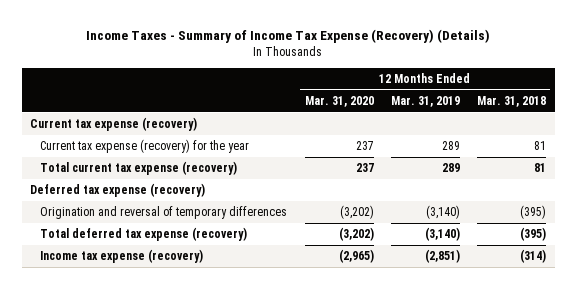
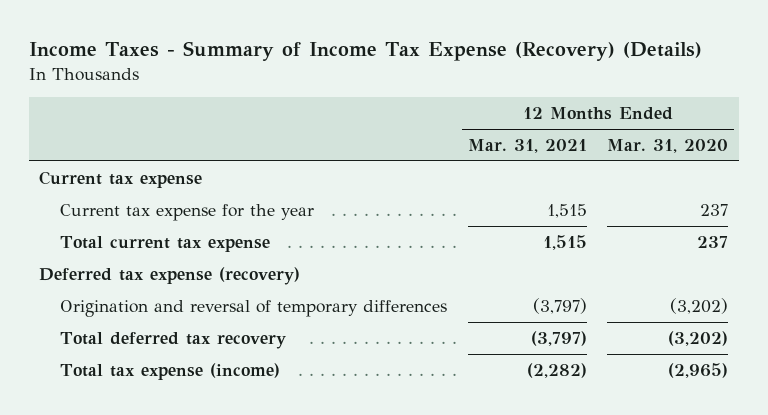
- | 12 Months Ended Mar. 31, 2020 | 12 Months Ended Mar. 31, 2019 | 12 Months Ended Mar. 31, 2018
+ | 12 Months Ended Mar. 31, 2021 | 12 Months Ended Mar. 31, 2020
- Current tax expense (recovery)
- Current tax expense (recovery) for the year | 237 | 289 | 81
- Total current tax expense (recovery) | 237 | 289 | 81
+ Current tax expense
+ Current tax expense for the year | 1,515 | 237
+ Total current tax expense | 1,515 | 237
- Total deferred tax expense (recovery) | (3,202) | (3,140) | (395)
- Income tax expense (recovery) | (2,965) | (2,851) | (314)
+ Total deferred tax recovery | (3,797) | (3,202)
+ Total tax expense (income) | (2,282) | (2,965)

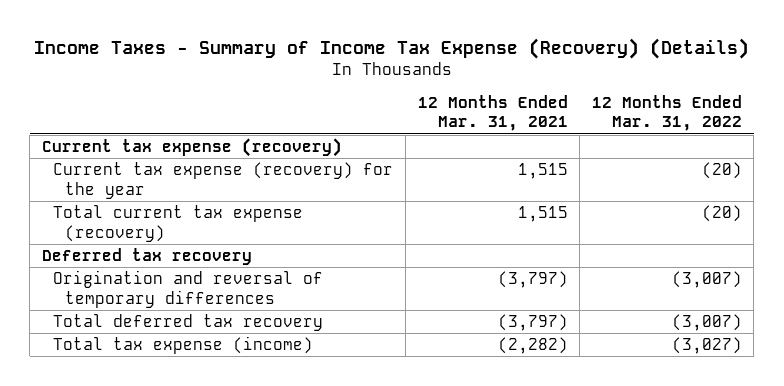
- | 12 Months Ended Mar. 31, 2021 | 12 Months Ended Mar. 31, 2020
+ | 12 Months Ended Mar. 31, 2021 | 12 Months Ended Mar. 31, 2022
- Current tax expense
- Current tax expense for the year | 1,515 | 237
- Total current tax expense | 1,515 | 237
- Deferred tax expense (recovery)
+ Current tax expense (recovery)
+ Current tax expense (recovery) for the year | 1,515 | (20)
+ Total current tax expense (recovery) | 1,515 | (20)
+ Deferred tax recovery

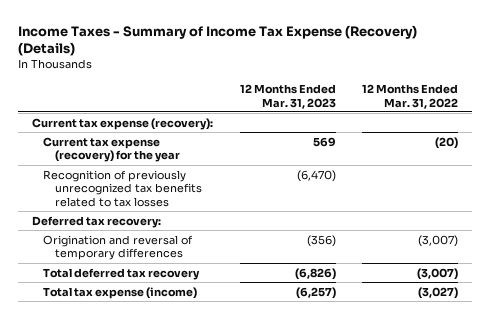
- | 12 Months Ended Mar. 31, 2021 | 12 Months Ended Mar. 31, 2022
+ | 12 Months Ended Mar. 31, 2023 | 12 Months Ended Mar. 31, 2022
- Current tax expense (recovery)
+ Current tax expense (recovery):
- Total current tax expense (recovery) | 1,515 | (20)
- Deferred tax recovery
+ Recognition of previously unrecognized tax benefits related to tax losses | (6,470) |
+ Deferred tax recovery:

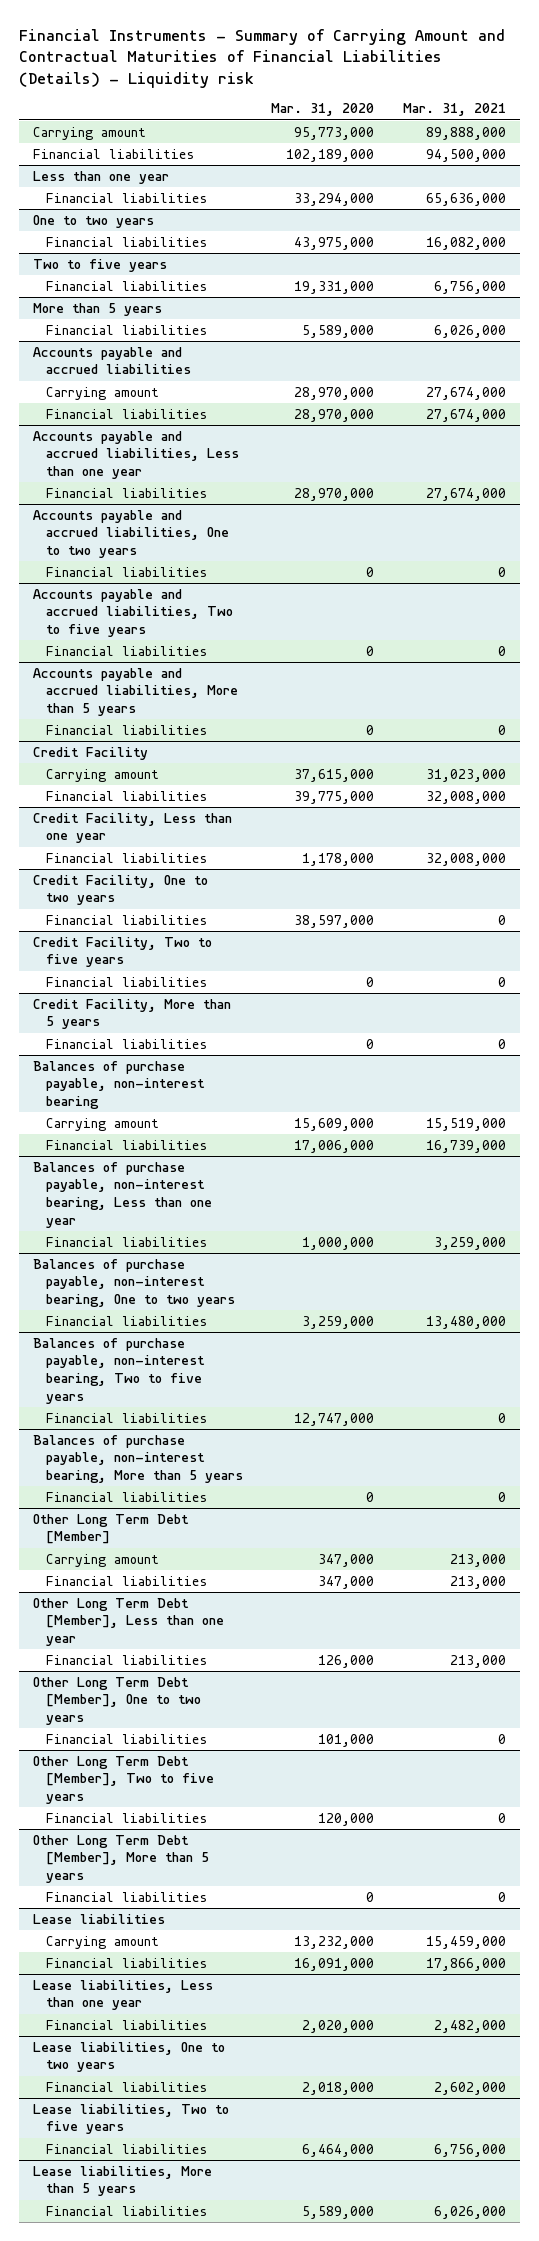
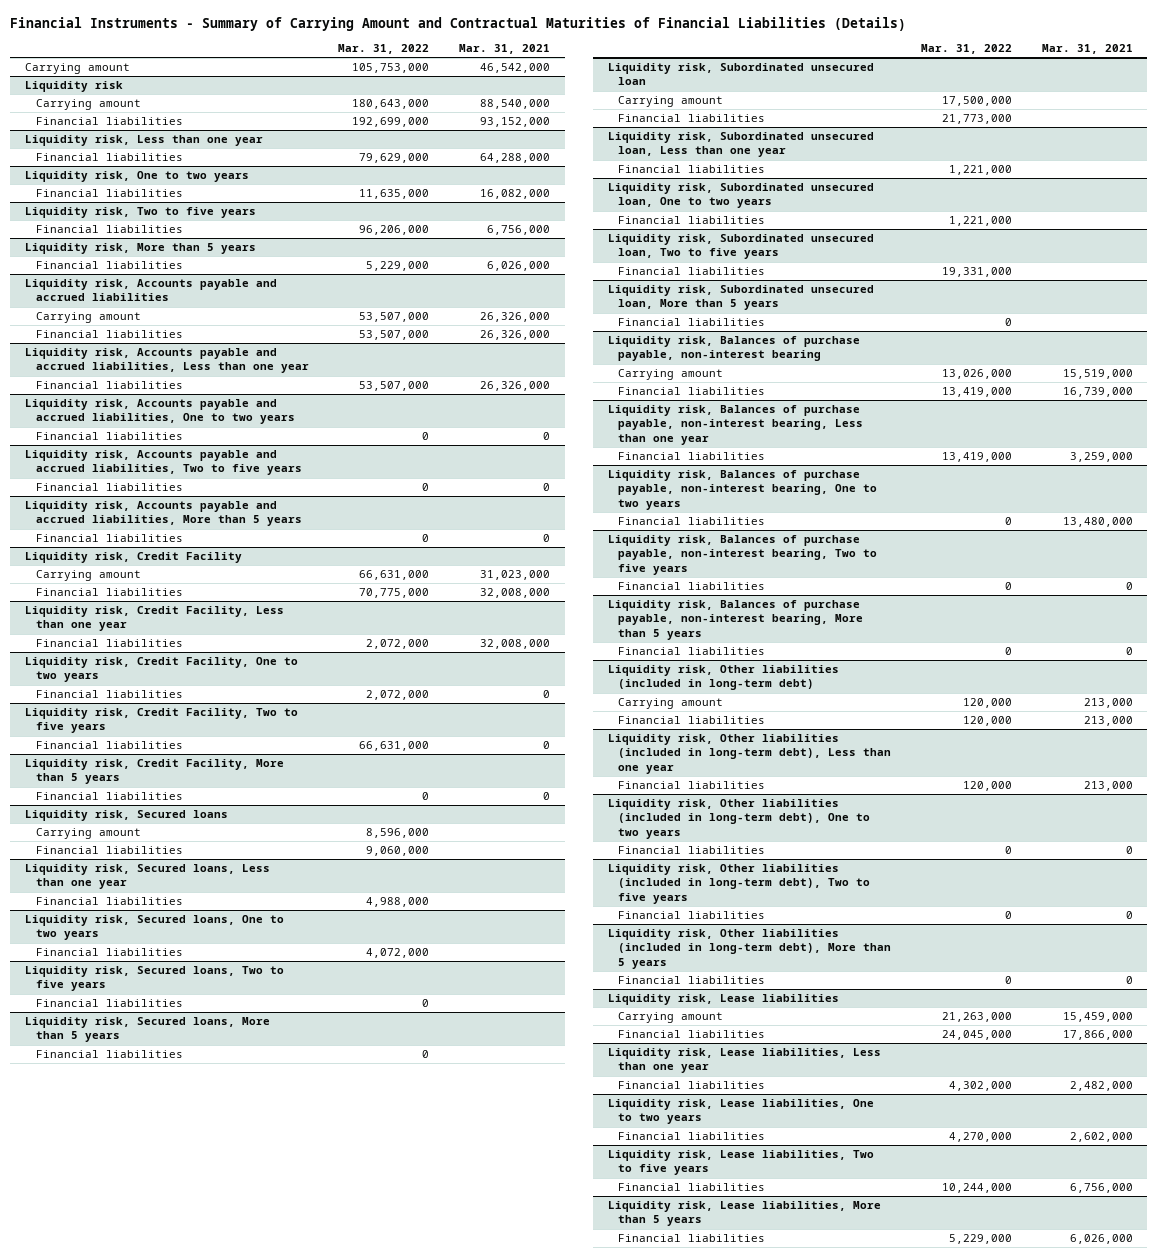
- Financial Instruments - Summary of Carrying Amount and Contractual Maturities of Financial Liabilities (Details) - Liquidity risk
+ Financial Instruments - Summary of Carrying Amount and Contractual Maturities of Financial Liabilities (Details)
- | Mar. 31, 2020 | Mar. 31, 2021
+ | Mar. 31, 2022 | Mar. 31, 2021
- Carrying amount | 95,773,000 | 89,888,000
- Financial liabilities | 102,189,000 | 94,500,000
- Less than one year
- Financial liabilities | 33,294,000 | 65,636,000
- One to two years
+ Carrying amount | 105,753,000 | 46,542,000
+ Liquidity risk
+ Carrying amount | 180,643,000 | 88,540,000
+ Financial liabilities | 192,699,000 | 93,152,000
+ Liquidity risk, Less than one year
+ Financial liabilities | 79,629,000 | 64,288,000
+ Liquidity risk, One to two years
- Two to five years
+ Liquidity risk, Two to five years
- More than 5 years
+ Liquidity risk, More than 5 years
- Accounts payable and accrued liabilities
- Carrying amount | 28,970,000 | 27,674,000
- Financial liabilities | 28,970,000 | 27,674,000
- Accounts payable and accrued liabilities, Less than one year
- Financial liabilities | 28,970,000 | 27,674,000
- Accounts payable and accrued liabilities, One to two years
+ Liquidity risk, Accounts payable and accrued liabilities
+ Carrying amount | 53,507,000 | 26,326,000
+ Financial liabilities | 53,507,000 | 26,326,000
+ Liquidity risk, Accounts payable and accrued liabilities, Less than one year
+ Financial liabilities | 53,507,000 | 26,326,000
+ Liquidity risk, Accounts payable and accrued liabilities, One to two years
- Accounts payable and accrued liabilities, Two to five years
+ Liquidity risk, Accounts payable and accrued liabilities, Two to five years
- Accounts payable and accrued liabilities, More than 5 years
+ Liquidity risk, Accounts payable and accrued liabilities, More than 5 years
- Credit Facility
+ Liquidity risk, Credit Facility
- Credit Facility, Less than one year
+ Liquidity risk, Credit Facility, Less than one year
- Credit Facility, One to two years
+ Liquidity risk, Credit Facility, One to two years
- Credit Facility, Two to five years
+ Liquidity risk, Credit Facility, Two to five years
- Credit Facility, More than 5 years
+ Liquidity risk, Credit Facility, More than 5 years
- Balances of purchase payable, non-interest bearing
+ Liquidity risk, Secured loans
+ Carrying amount | 8,596,000 |
+ Financial liabilities | 9,060,000 |
+ Liquidity risk, Secured loans, Less than one year
+ Financial liabilities | 4,988,000 |
+ Liquidity risk, Secured loans, One to two years
+ Financial liabilities | 4,072,000 |
+ Liquidity risk, Secured loans, Two to five years
+ Financial liabilities | 0 |
+ Liquidity risk, Secured loans, More than 5 years
+ Financial liabilities | 0 |
+ Liquidity risk, Subordinated unsecured loan
+ Carrying amount | 17,500,000 |
+ Financial liabilities | 21,773,000 |
+ Liquidity risk, Subordinated unsecured loan, Less than one year
+ Financial liabilities | 1,221,000 |
+ Liquidity risk, Subordinated unsecured loan, One to two years
+ Financial liabilities | 1,221,000 |
+ Liquidity risk, Subordinated unsecured loan, Two to five years
+ Financial liabilities | 19,331,000 |
+ Liquidity risk, Subordinated unsecured loan, More than 5 years
+ Financial liabilities | 0 |
+ Liquidity risk, Balances of purchase payable, non-interest bearing
- Balances of purchase payable, non-interest bearing, Less than one year
+ Liquidity risk, Balances of purchase payable, non-interest bearing, Less than one year
- Balances of purchase payable, non-interest bearing, One to two years
+ Liquidity risk, Balances of purchase payable, non-interest bearing, One to two years
- Balances of purchase payable, non-interest bearing, Two to five years
+ Liquidity risk, Balances of purchase payable, non-interest bearing, Two to five years
- Balances of purchase payable, non-interest bearing, More than 5 years
+ Liquidity risk, Balances of purchase payable, non-interest bearing, More than 5 years
- Other Long Term Debt [Member]
+ Liquidity risk, Other liabilities (included in long-term debt)
- Other Long Term Debt [Member], Less than one year
+ Liquidity risk, Other liabilities (included in long-term debt), Less than one year
- Other Long Term Debt [Member], One to two years
+ Liquidity risk, Other liabilities (included in long-term debt), One to two years
- Other Long Term Debt [Member], Two to five years
+ Liquidity risk, Other liabilities (included in long-term debt), Two to five years
- Other Long Term Debt [Member], More than 5 years
+ Liquidity risk, Other liabilities (included in long-term debt), More than 5 years
- Lease liabilities
+ Liquidity risk, Lease liabilities
- Lease liabilities, Less than one year
+ Liquidity risk, Lease liabilities, Less than one year
- Lease liabilities, One to two years
+ Liquidity risk, Lease liabilities, One to two years
- Lease liabilities, Two to five years
+ Liquidity risk, Lease liabilities, Two to five years
- Lease liabilities, More than 5 years
+ Liquidity risk, Lease liabilities, More than 5 years

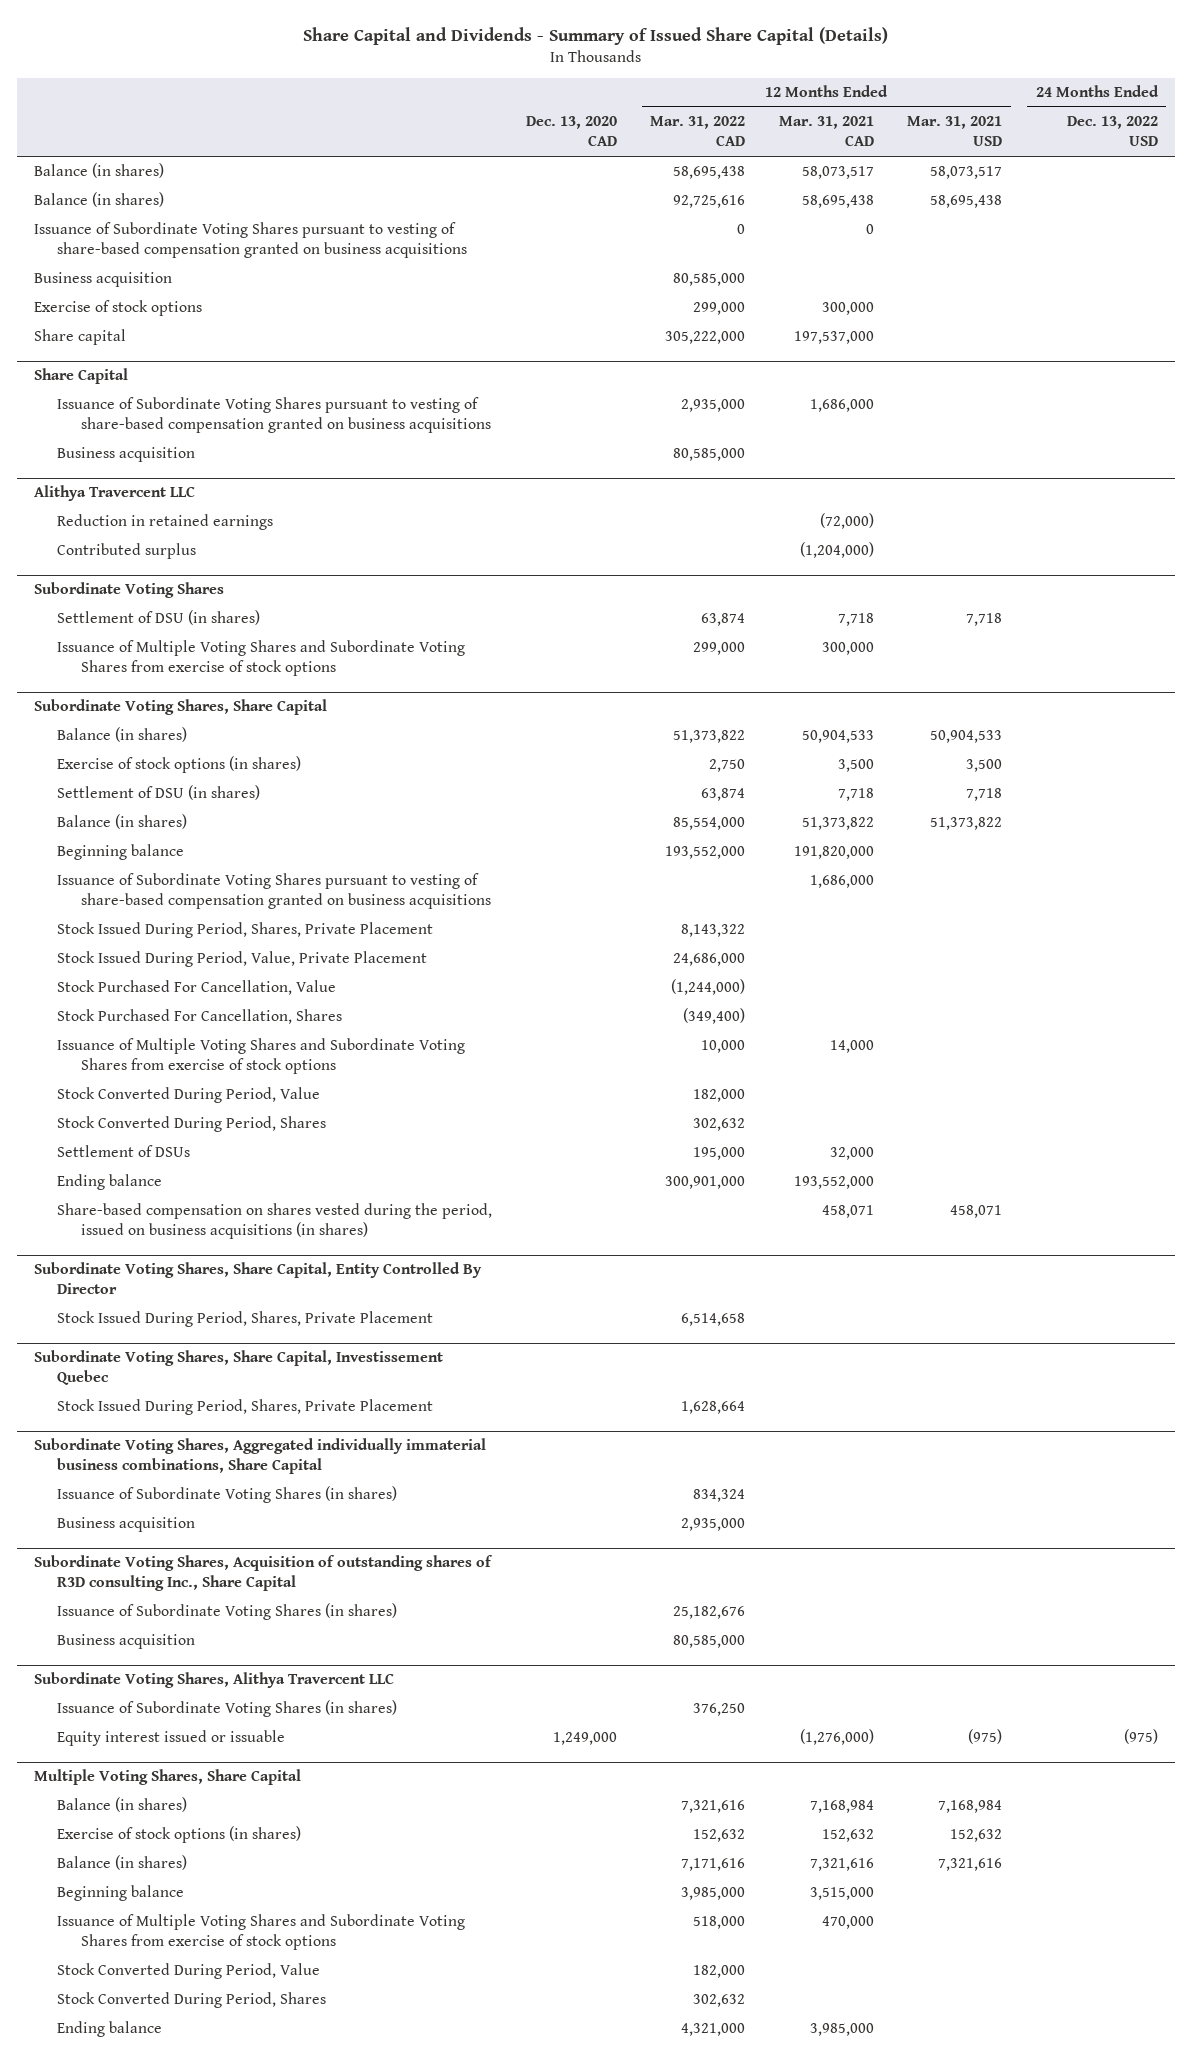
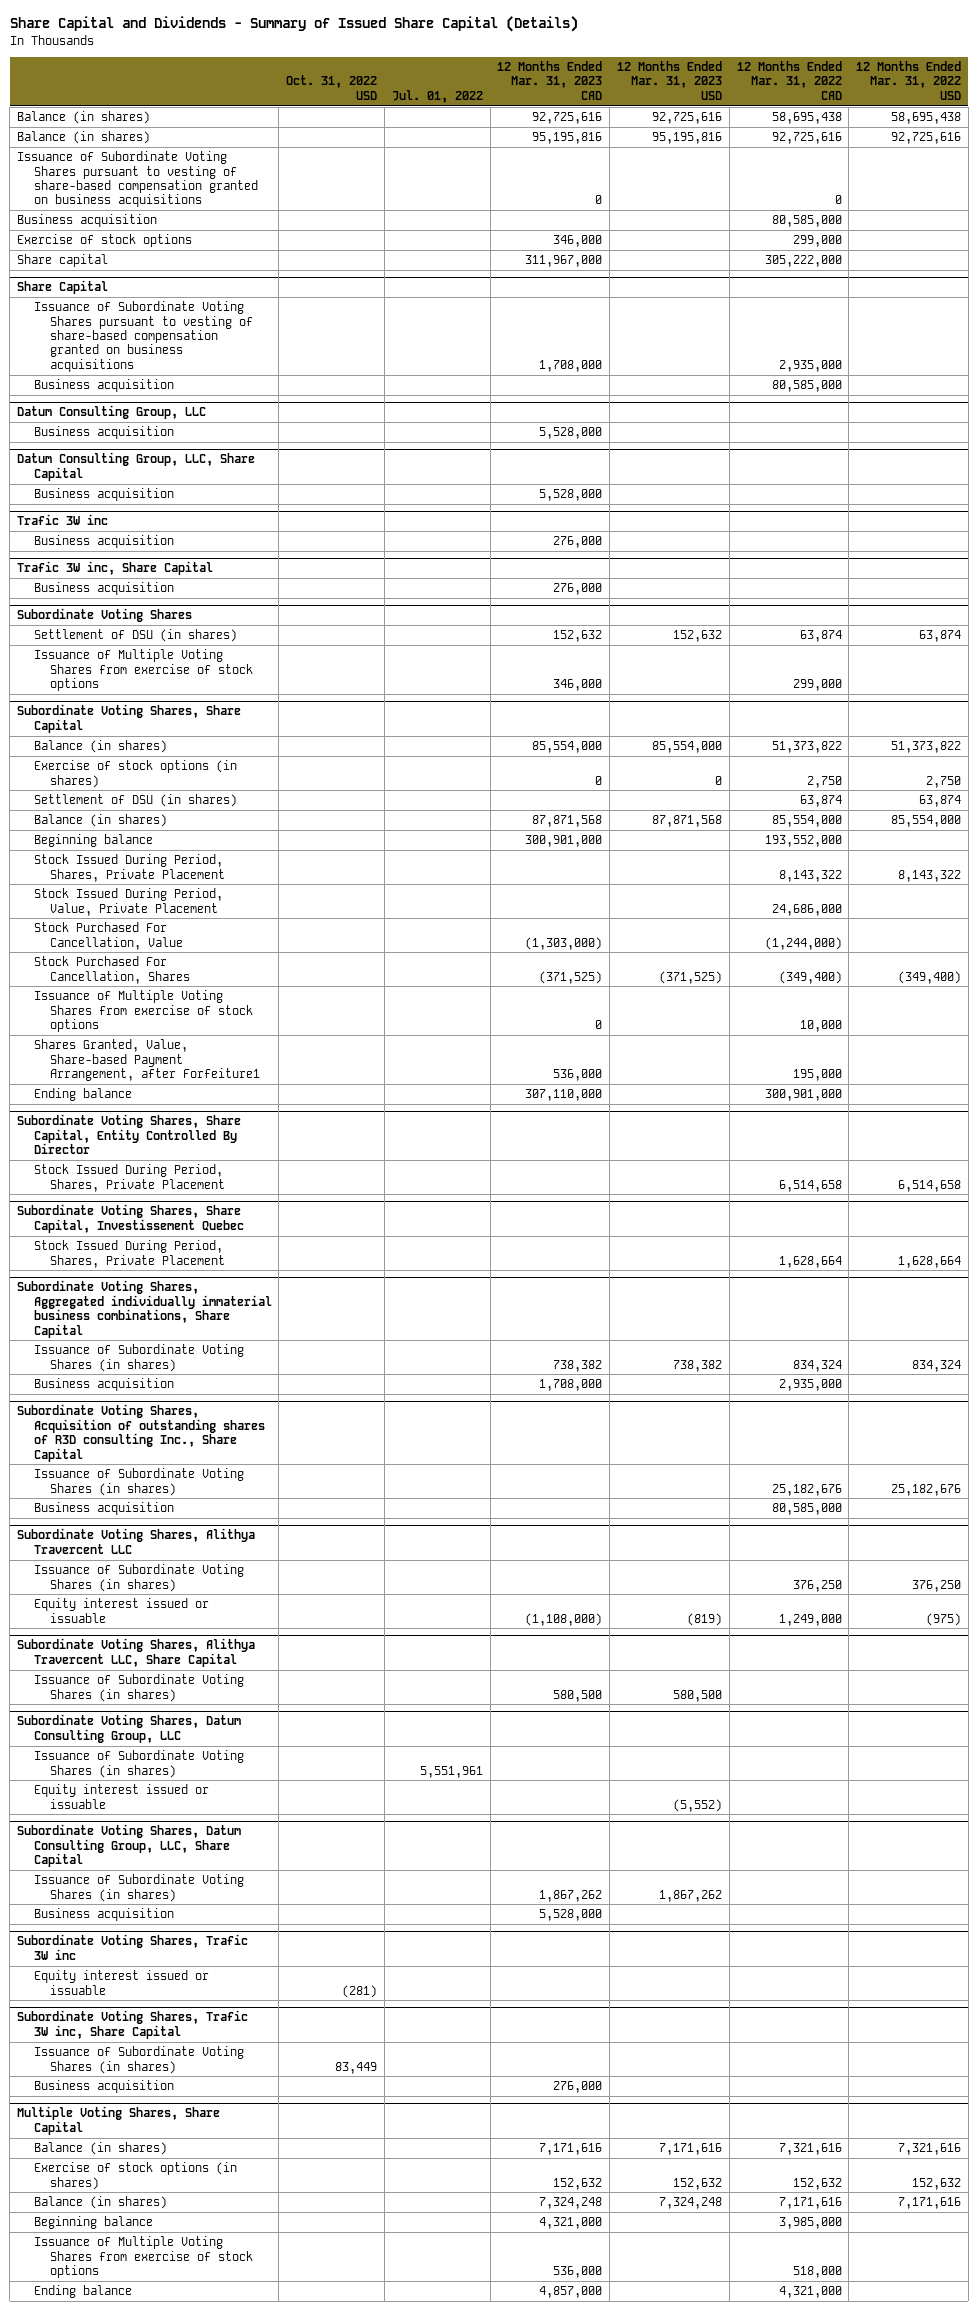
- | Dec. 13, 2020 CAD | 12 Months Ended Mar. 31, 2022 CAD | 12 Months Ended Mar. 31, 2021 CAD | 12 Months Ended Mar. 31, 2021 USD | 24 Months Ended Dec. 13, 2022 USD
+ | Oct. 31, 2022 USD | Jul. 01, 2022 | 12 Months Ended Mar. 31, 2023 CAD | 12 Months Ended Mar. 31, 2023 USD | 12 Months Ended Mar. 31, 2022 CAD | 12 Months Ended Mar. 31, 2022 USD
- Alithya Travercent LLC
- Reduction in retained earnings | | | (72,000) | |
- Contributed surplus | | | (1,204,000) | |
+ Datum Consulting Group, LLC
+ Business acquisition | | | 5,528,000 | | |
+ Datum Consulting Group, LLC, Share Capital
+ Business acquisition | | | 5,528,000 | | |
+ Trafic 3W inc
+ Business acquisition | | | 276,000 | | |
+ Trafic 3W inc, Share Capital
+ Business acquisition | | | 276,000 | | |
@ Subordinate Voting Shares
- Issuance of Multiple Voting Shares and Subordinate Voting Shares from exercise of stock options | | 299,000 | 300,000 | |
+ Issuance of Multiple Voting Shares from exercise of stock options | | | 346,000 | | 299,000 |
@ Subordinate Voting Shares, Share Capital
- Issuance of Subordinate Voting Shares pursuant to vesting of share-based compensation granted on business acquisitions | | | 1,686,000 | |
- Issuance of Multiple Voting Shares and Subordinate Voting Shares from exercise of stock options | | 10,000 | 14,000 | |
- Stock Converted During Period, Value | | 182,000 | | |
- Stock Converted During Period, Shares | | 302,632 | | |
- Settlement of DSUs | | 195,000 | 32,000 | |
+ Issuance of Multiple Voting Shares from exercise of stock options | | | 0 | | 10,000 |
+ Shares Granted, Value, Share-based Payment Arrangement, after Forfeiture1 | | | 536,000 | | 195,000 |
- Share-based compensation on shares vested during the period, issued on business acquisitions (in shares) | | | 458,071 | 458,071 |
@ Subordinate Voting Shares, Alithya Travercent LLC
+ Equity interest issued or issuable | | | (1,108,000) | (819) | 1,249,000 | (975)
+ Subordinate Voting Shares, Alithya Travercent LLC, Share Capital
+ Issuance of Subordinate Voting Shares (in shares) | | | 580,500 | 580,500 | |
+ Subordinate Voting Shares, Datum Consulting Group, LLC
+ Issuance of Subordinate Voting Shares (in shares) | | 5,551,961 | | | |
+ Subordinate Voting Shares, Datum Consulting Group, LLC, Share Capital
+ Issuance of Subordinate Voting Shares (in shares) | | | 1,867,262 | 1,867,262 | |
+ Business acquisition | | | 5,528,000 | | |
+ Subordinate Voting Shares, Trafic 3W inc
+ Equity interest issued or issuable | (281) | | | | |
+ Subordinate Voting Shares, Trafic 3W inc, Share Capital
+ Issuance of Subordinate Voting Shares (in shares) | 83,449 | | | | |
+ Business acquisition | | | 276,000 | | |
@ Multiple Voting Shares, Share Capital
- Issuance of Multiple Voting Shares and Subordinate Voting Shares from exercise of stock options | | 518,000 | 470,000 | |
- Stock Converted During Period, Value | | 182,000 | | |
- Stock Converted During Period, Shares | | 302,632 | | |
+ Issuance of Multiple Voting Shares from exercise of stock options | | | 536,000 | | 518,000 |

